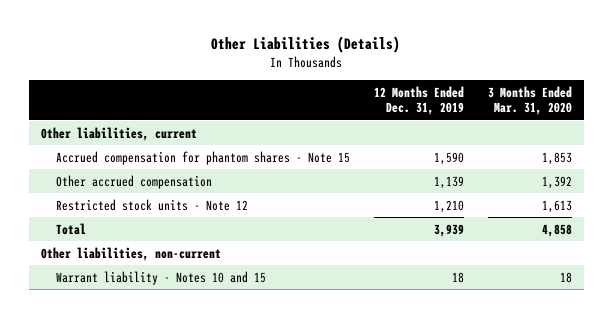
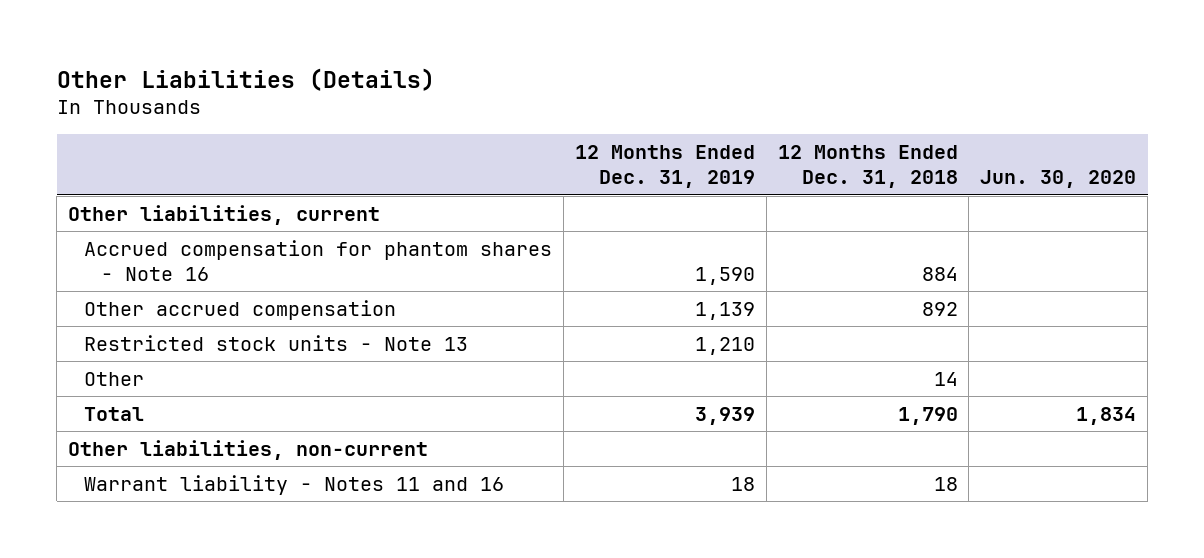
- | 12 Months Ended Dec. 31, 2019 | 3 Months Ended Mar. 31, 2020
+ | 12 Months Ended Dec. 31, 2019 | 12 Months Ended Dec. 31, 2018 | Jun. 30, 2020
- Accrued compensation for phantom shares - Note 15 | 1,590 | 1,853
+ Accrued compensation for phantom shares - Note 16 | 1,590 | 884 |
- Restricted stock units - Note 12 | 1,210 | 1,613
+ Restricted stock units - Note 13 | 1,210 | |
+ Other | | 14 |
- Warrant liability - Notes 10 and 15 | 18 | 18
+ Warrant liability - Notes 11 and 16 | 18 | 18 |

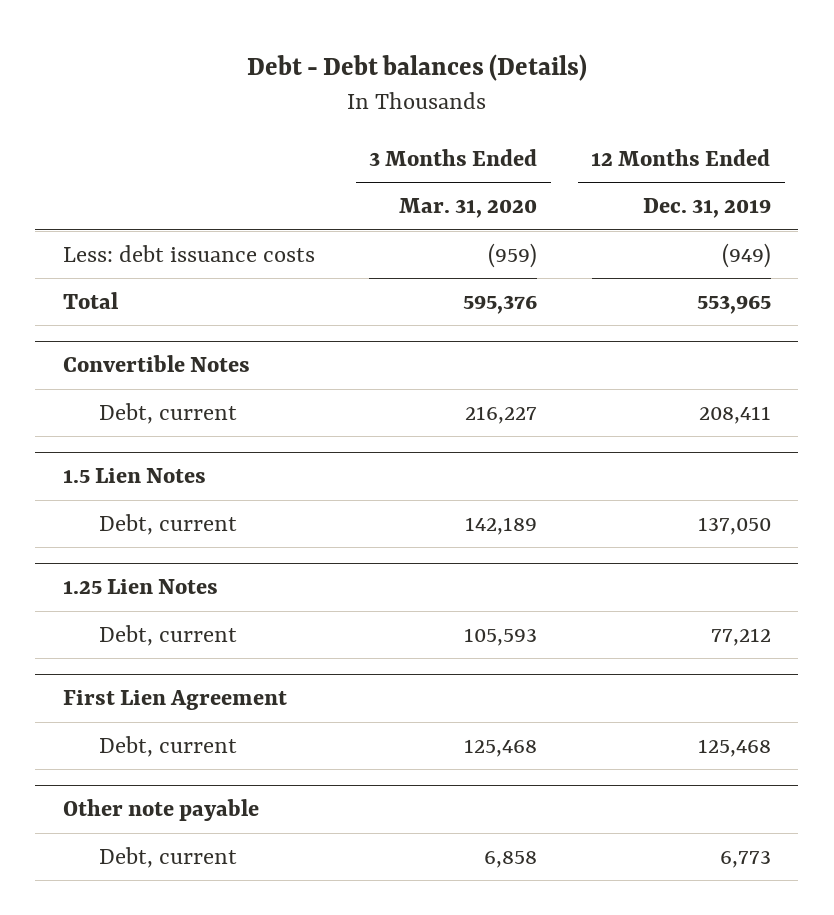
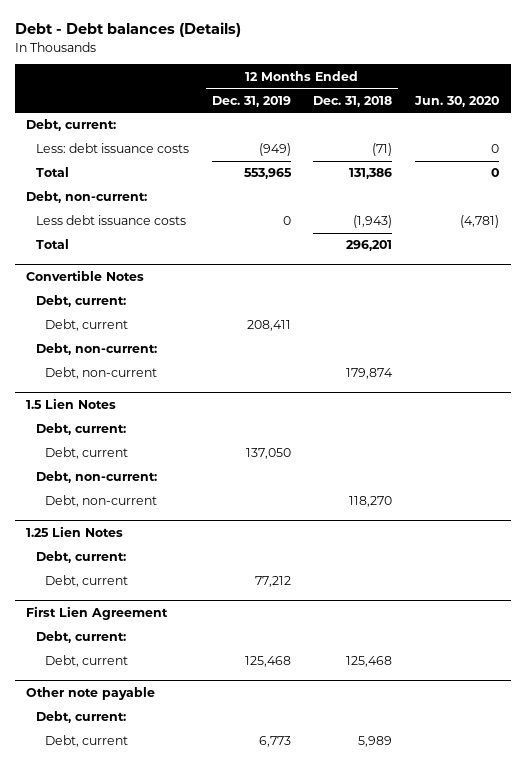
- | 3 Months Ended Mar. 31, 2020 | 12 Months Ended Dec. 31, 2019
+ | 12 Months Ended Dec. 31, 2019 | 12 Months Ended Dec. 31, 2018 | Jun. 30, 2020
+ Debt, current:
+ Debt, non-current:
+ Less debt issuance costs | 0 | (1,943) | (4,781)
+ Total | | 296,201 |
@ Convertible Notes
+ Debt, current:
+ Debt, non-current:
+ Debt, non-current | | 179,874 |
@ 1.5 Lien Notes
+ Debt, current:
+ Debt, non-current:
+ Debt, non-current | | 118,270 |
@ 1.25 Lien Notes
+ Debt, current:
@ First Lien Agreement
+ Debt, current:
@ Other note payable
+ Debt, current:

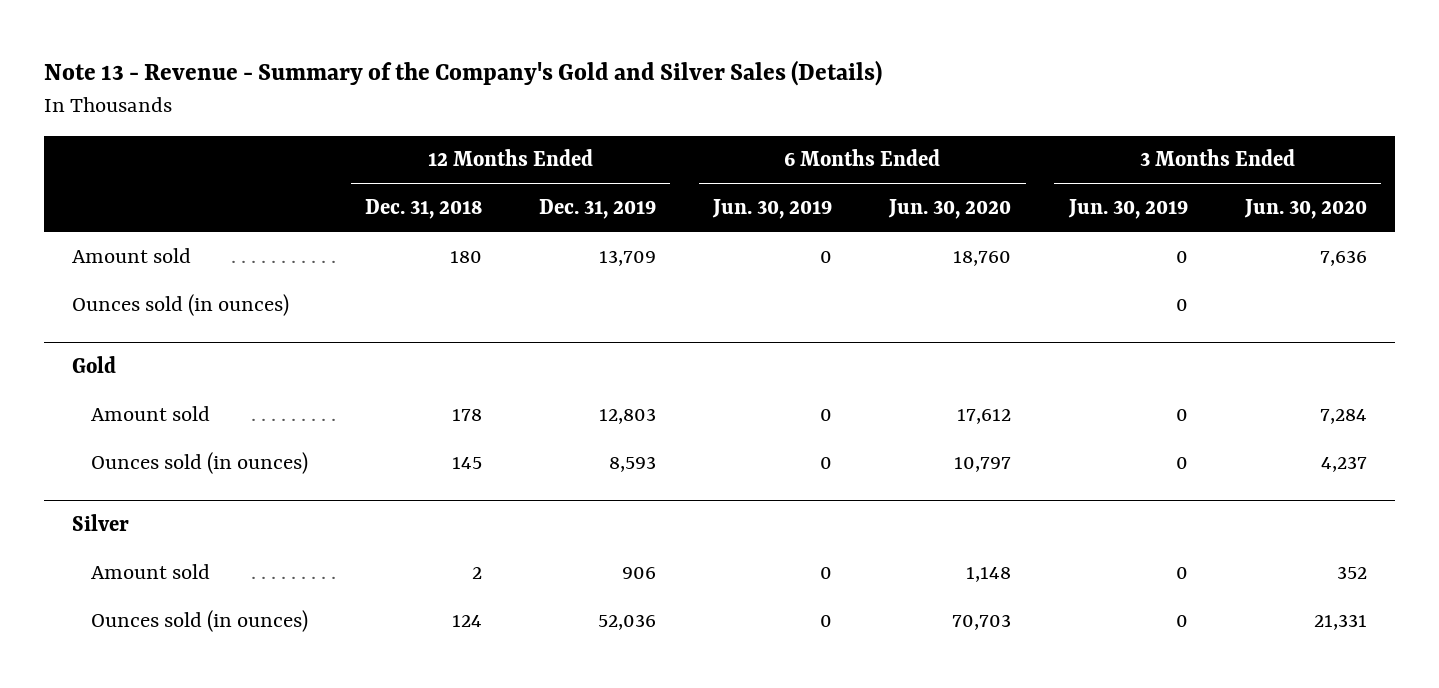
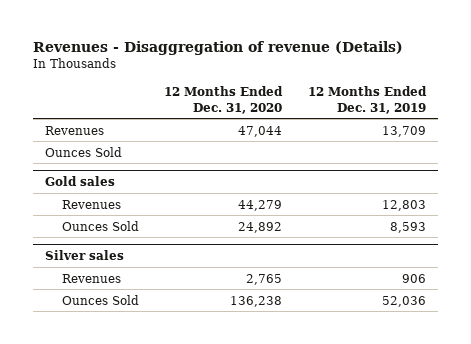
- Note 13 - Revenue - Summary of the Company's Gold and Silver Sales (Details)
+ Revenues - Disaggregation of revenue (Details)
- | 12 Months Ended Dec. 31, 2018 | 12 Months Ended Dec. 31, 2019 | 6 Months Ended Jun. 30, 2019 | 6 Months Ended Jun. 30, 2020 | 3 Months Ended Jun. 30, 2019 | 3 Months Ended Jun. 30, 2020
+ | 12 Months Ended Dec. 31, 2020 | 12 Months Ended Dec. 31, 2019
- Amount sold | 180 | 13,709 | 0 | 18,760 | 0 | 7,636
- Ounces sold (in ounces) | | | | | 0 |
- Gold
- Amount sold | 178 | 12,803 | 0 | 17,612 | 0 | 7,284
- Ounces sold (in ounces) | 145 | 8,593 | 0 | 10,797 | 0 | 4,237
- Silver
- Amount sold | 2 | 906 | 0 | 1,148 | 0 | 352
- Ounces sold (in ounces) | 124 | 52,036 | 0 | 70,703 | 0 | 21,331
+ Revenues | 47,044 | 13,709
+ Ounces Sold
+ Gold sales
+ Revenues | 44,279 | 12,803
+ Ounces Sold | 24,892 | 8,593
+ Silver sales
+ Revenues | 2,765 | 906
+ Ounces Sold | 136,238 | 52,036

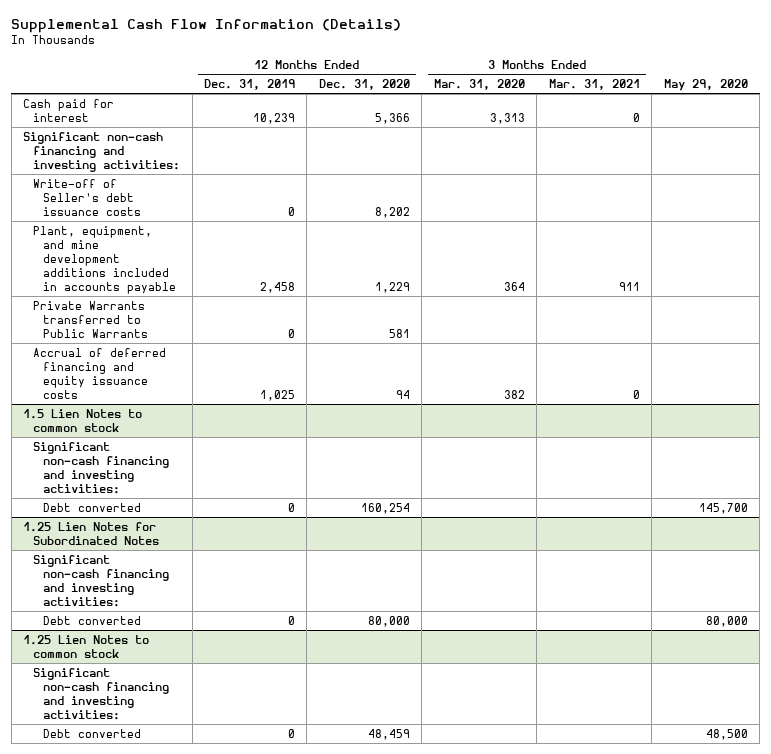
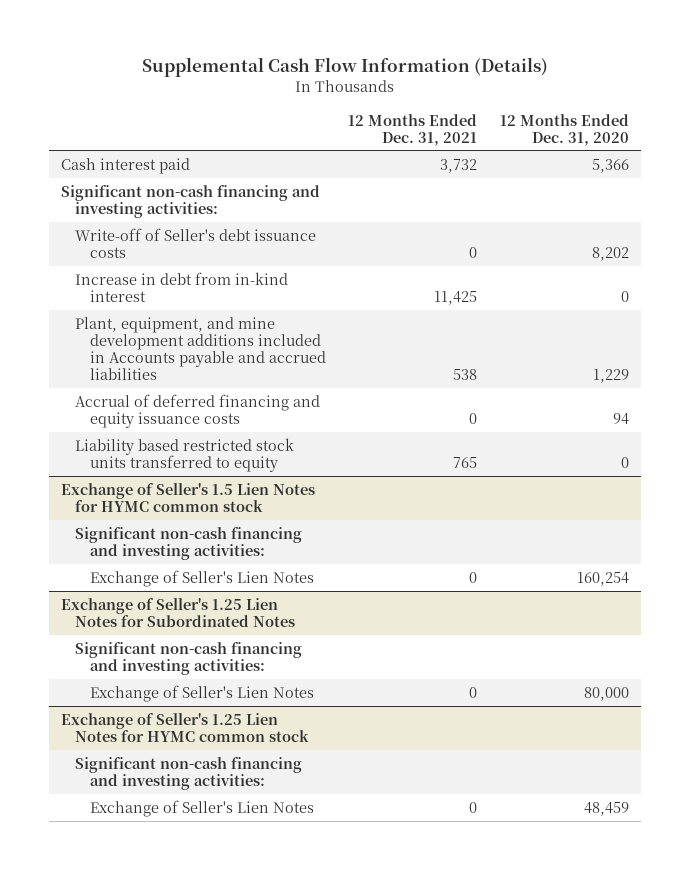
- | 12 Months Ended Dec. 31, 2019 | 12 Months Ended Dec. 31, 2020 | 3 Months Ended Mar. 31, 2020 | 3 Months Ended Mar. 31, 2021 | May 29, 2020
+ | 12 Months Ended Dec. 31, 2021 | 12 Months Ended Dec. 31, 2020
- Cash paid for interest | 10,239 | 5,366 | 3,313 | 0 |
+ Cash interest paid | 3,732 | 5,366
- Plant, equipment, and mine development additions included in accounts payable | 2,458 | 1,229 | 364 | 911 |
- Private Warrants transferred to Public Warrants | 0 | 581 | | |
+ Increase in debt from in-kind interest | 11,425 | 0
+ Plant, equipment, and mine development additions included in Accounts payable and accrued liabilities | 538 | 1,229
- 1.5 Lien Notes to common stock
+ Liability based restricted stock units transferred to equity | 765 | 0
+ Exchange of Seller's 1.5 Lien Notes for HYMC common stock
- Debt converted | 0 | 160,254 | | | 145,700
- 1.25 Lien Notes for Subordinated Notes
+ Exchange of Seller's Lien Notes | 0 | 160,254
+ Exchange of Seller's 1.25 Lien Notes for Subordinated Notes
- Debt converted | 0 | 80,000 | | | 80,000
- 1.25 Lien Notes to common stock
+ Exchange of Seller's Lien Notes | 0 | 80,000
+ Exchange of Seller's 1.25 Lien Notes for HYMC common stock
- Debt converted | 0 | 48,459 | | | 48,500
+ Exchange of Seller's Lien Notes | 0 | 48,459

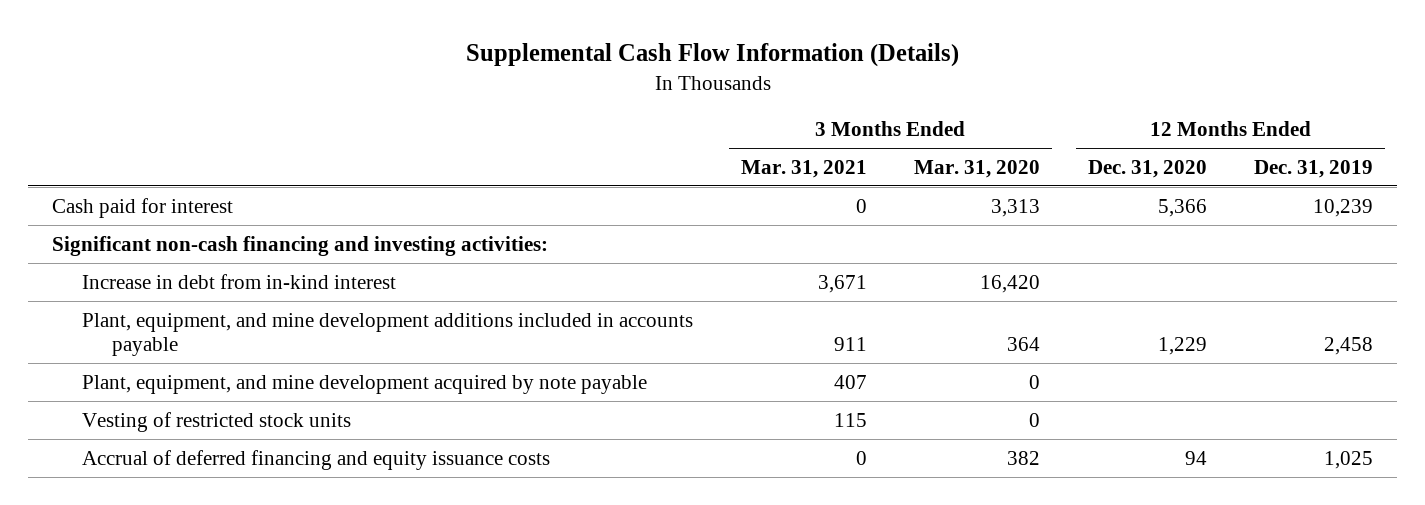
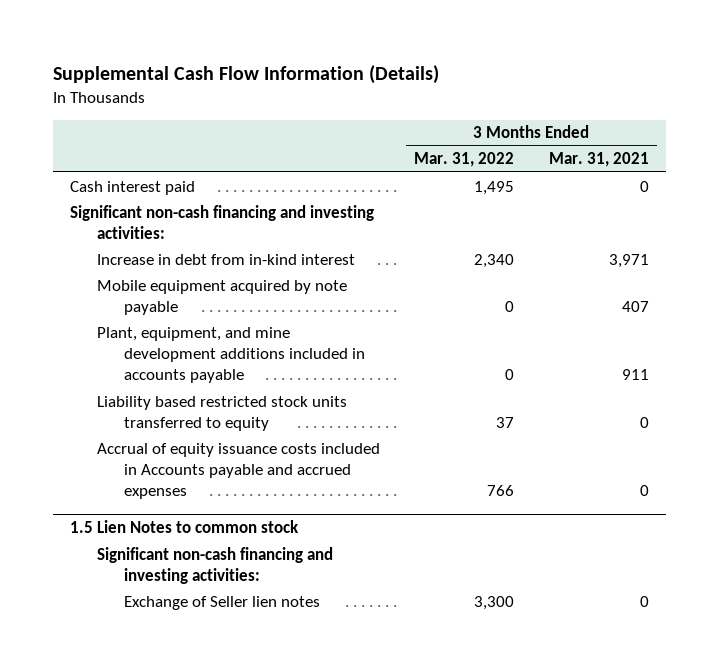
- | 3 Months Ended Mar. 31, 2021 | 3 Months Ended Mar. 31, 2020 | 12 Months Ended Dec. 31, 2020 | 12 Months Ended Dec. 31, 2019
+ | 3 Months Ended Mar. 31, 2022 | 3 Months Ended Mar. 31, 2021
- Cash paid for interest | 0 | 3,313 | 5,366 | 10,239
+ Cash interest paid | 1,495 | 0
- Increase in debt from in-kind interest | 3,671 | 16,420 | |
+ Increase in debt from in-kind interest | 2,340 | 3,971
+ Mobile equipment acquired by note payable | 0 | 407
- Plant, equipment, and mine development acquired by note payable | 407 | 0 | |
- Vesting of restricted stock units | 115 | 0 | |
- Accrual of deferred financing and equity issuance costs | 0 | 382 | 94 | 1,025
+ Liability based restricted stock units transferred to equity | 37 | 0
+ Accrual of equity issuance costs included in Accounts payable and accrued expenses | 766 | 0
+ 1.5 Lien Notes to common stock
+ Significant non-cash financing and investing activities:
+ Exchange of Seller lien notes | 3,300 | 0

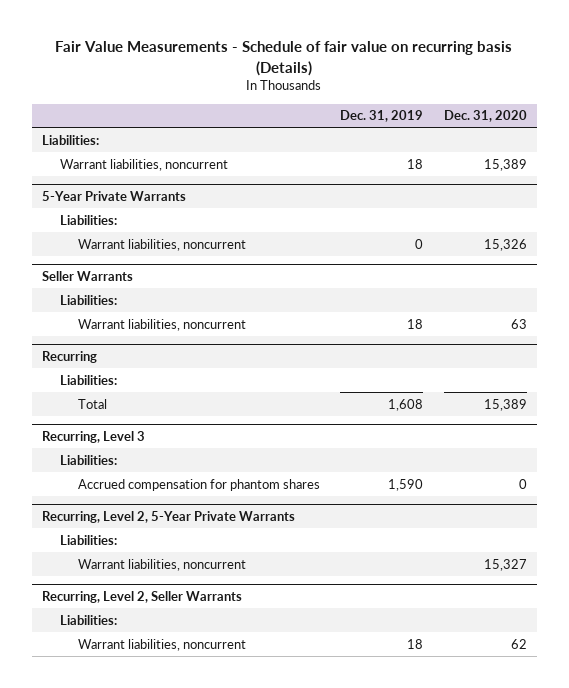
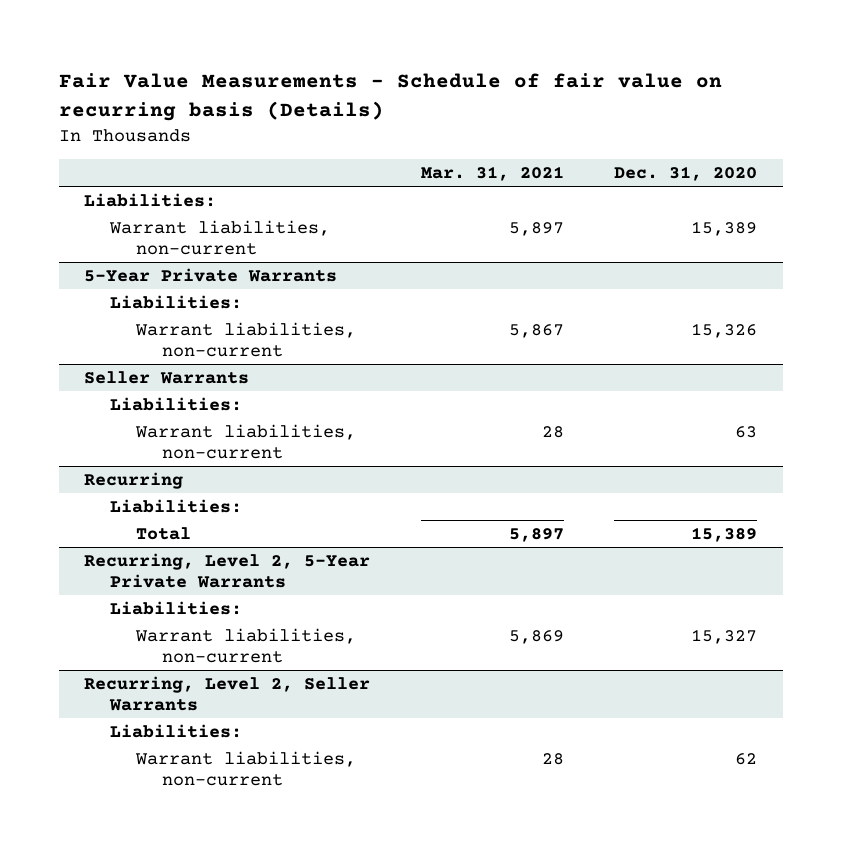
- | Dec. 31, 2019 | Dec. 31, 2020
+ | Mar. 31, 2021 | Dec. 31, 2020
- Warrant liabilities, noncurrent | 18 | 15,389
+ Warrant liabilities, non-current | 5,897 | 15,389
@ 5-Year Private Warrants
- Warrant liabilities, noncurrent | 0 | 15,326
+ Warrant liabilities, non-current | 5,867 | 15,326
@ Seller Warrants
- Warrant liabilities, noncurrent | 18 | 63
+ Warrant liabilities, non-current | 28 | 63
- Recurring, Level 3
- Liabilities:
- Accrued compensation for phantom shares | 1,590 | 0
@ Recurring, Level 2, 5-Year Private Warrants
- Warrant liabilities, noncurrent | | 15,327
+ Warrant liabilities, non-current | 5,869 | 15,327
@ Recurring, Level 2, Seller Warrants
- Warrant liabilities, noncurrent | 18 | 62
+ Warrant liabilities, non-current | 28 | 62

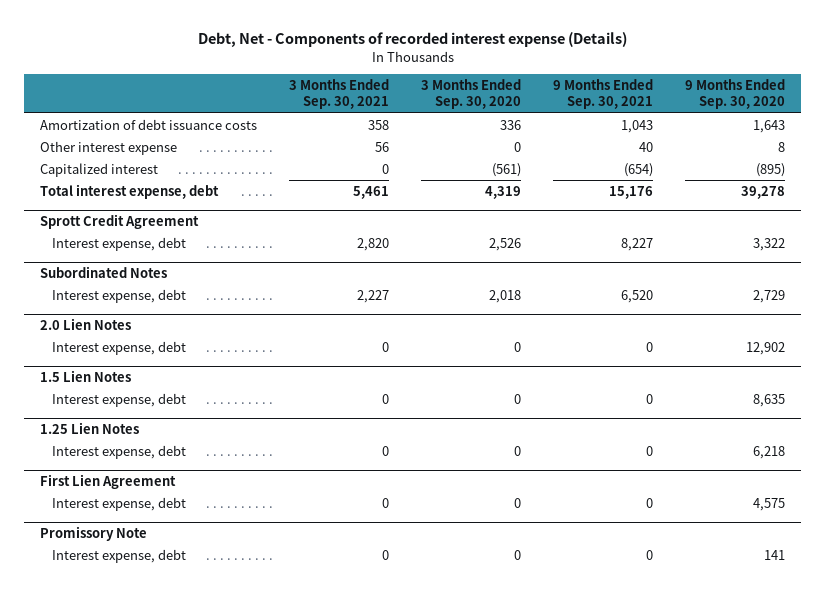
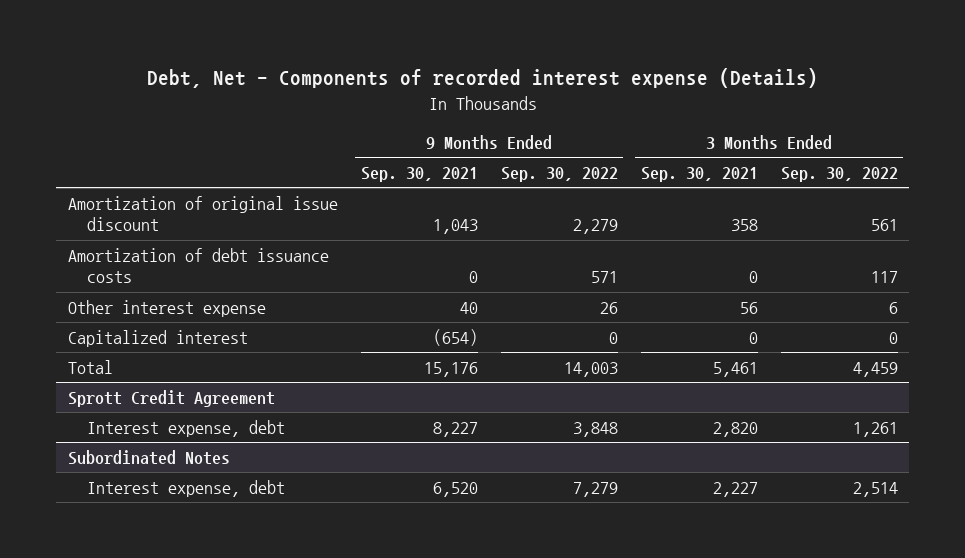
- | 3 Months Ended Sep. 30, 2021 | 3 Months Ended Sep. 30, 2020 | 9 Months Ended Sep. 30, 2021 | 9 Months Ended Sep. 30, 2020
+ | 9 Months Ended Sep. 30, 2021 | 9 Months Ended Sep. 30, 2022 | 3 Months Ended Sep. 30, 2021 | 3 Months Ended Sep. 30, 2022
- Amortization of debt issuance costs | 358 | 336 | 1,043 | 1,643
+ Amortization of original issue discount | 1,043 | 2,279 | 358 | 561
+ Amortization of debt issuance costs | 0 | 571 | 0 | 117
- Total interest expense, debt | 5,461 | 4,319 | 15,176 | 39,278
+ Total | 15,176 | 14,003 | 5,461 | 4,459
- 2.0 Lien Notes
- Interest expense, debt | 0 | 0 | 0 | 12,902
- 1.5 Lien Notes
- Interest expense, debt | 0 | 0 | 0 | 8,635
- 1.25 Lien Notes
- Interest expense, debt | 0 | 0 | 0 | 6,218
- First Lien Agreement
- Interest expense, debt | 0 | 0 | 0 | 4,575
- Promissory Note
- Interest expense, debt | 0 | 0 | 0 | 141

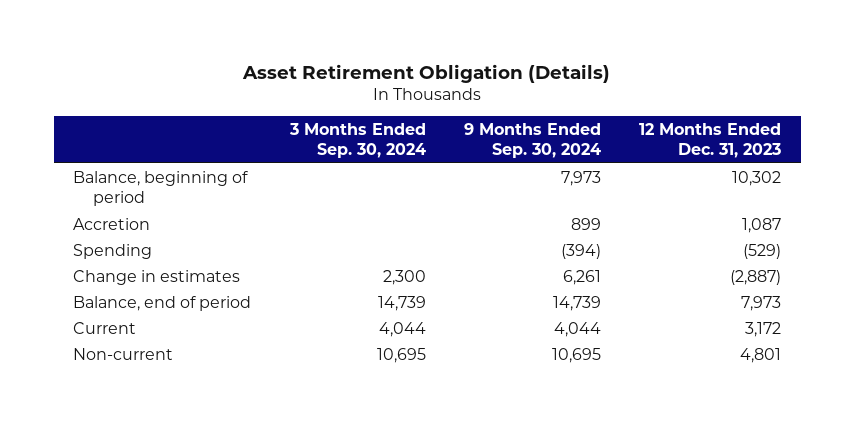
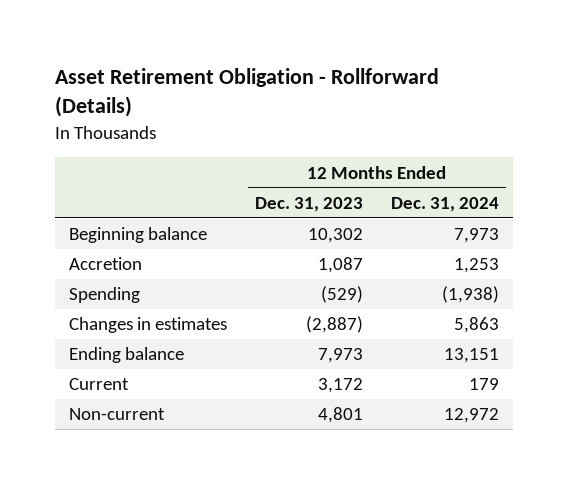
- Asset Retirement Obligation (Details)
+ Asset Retirement Obligation - Rollforward (Details)
- | 3 Months Ended Sep. 30, 2024 | 9 Months Ended Sep. 30, 2024 | 12 Months Ended Dec. 31, 2023
+ | 12 Months Ended Dec. 31, 2023 | 12 Months Ended Dec. 31, 2024
- Balance, beginning of period | | 7,973 | 10,302
+ Beginning balance | 10,302 | 7,973
- Change in estimates | 2,300 | 6,261 | (2,887)
- Balance, end of period | 14,739 | 14,739 | 7,973
+ Changes in estimates | (2,887) | 5,863
+ Ending balance | 7,973 | 13,151

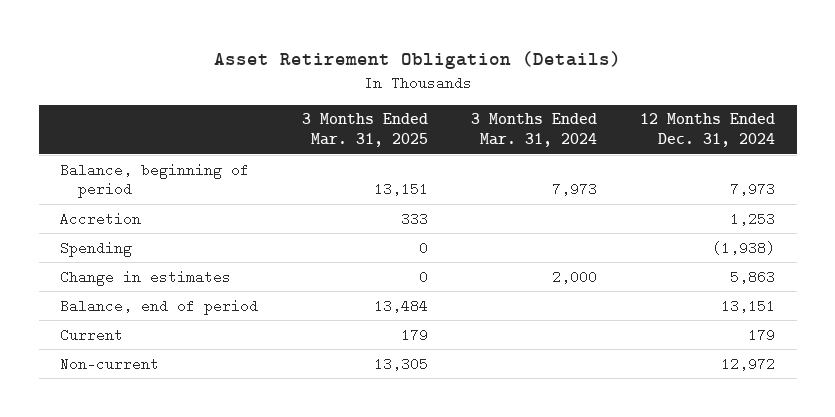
- Asset Retirement Obligation - Rollforward (Details)
+ Asset Retirement Obligation (Details)
- | 12 Months Ended Dec. 31, 2023 | 12 Months Ended Dec. 31, 2024
+ | 3 Months Ended Mar. 31, 2025 | 3 Months Ended Mar. 31, 2024 | 12 Months Ended Dec. 31, 2024
- Beginning balance | 10,302 | 7,973
+ Balance, beginning of period | 13,151 | 7,973 | 7,973
- Changes in estimates | (2,887) | 5,863
- Ending balance | 7,973 | 13,151
+ Change in estimates | 0 | 2,000 | 5,863
+ Balance, end of period | 13,484 | | 13,151

